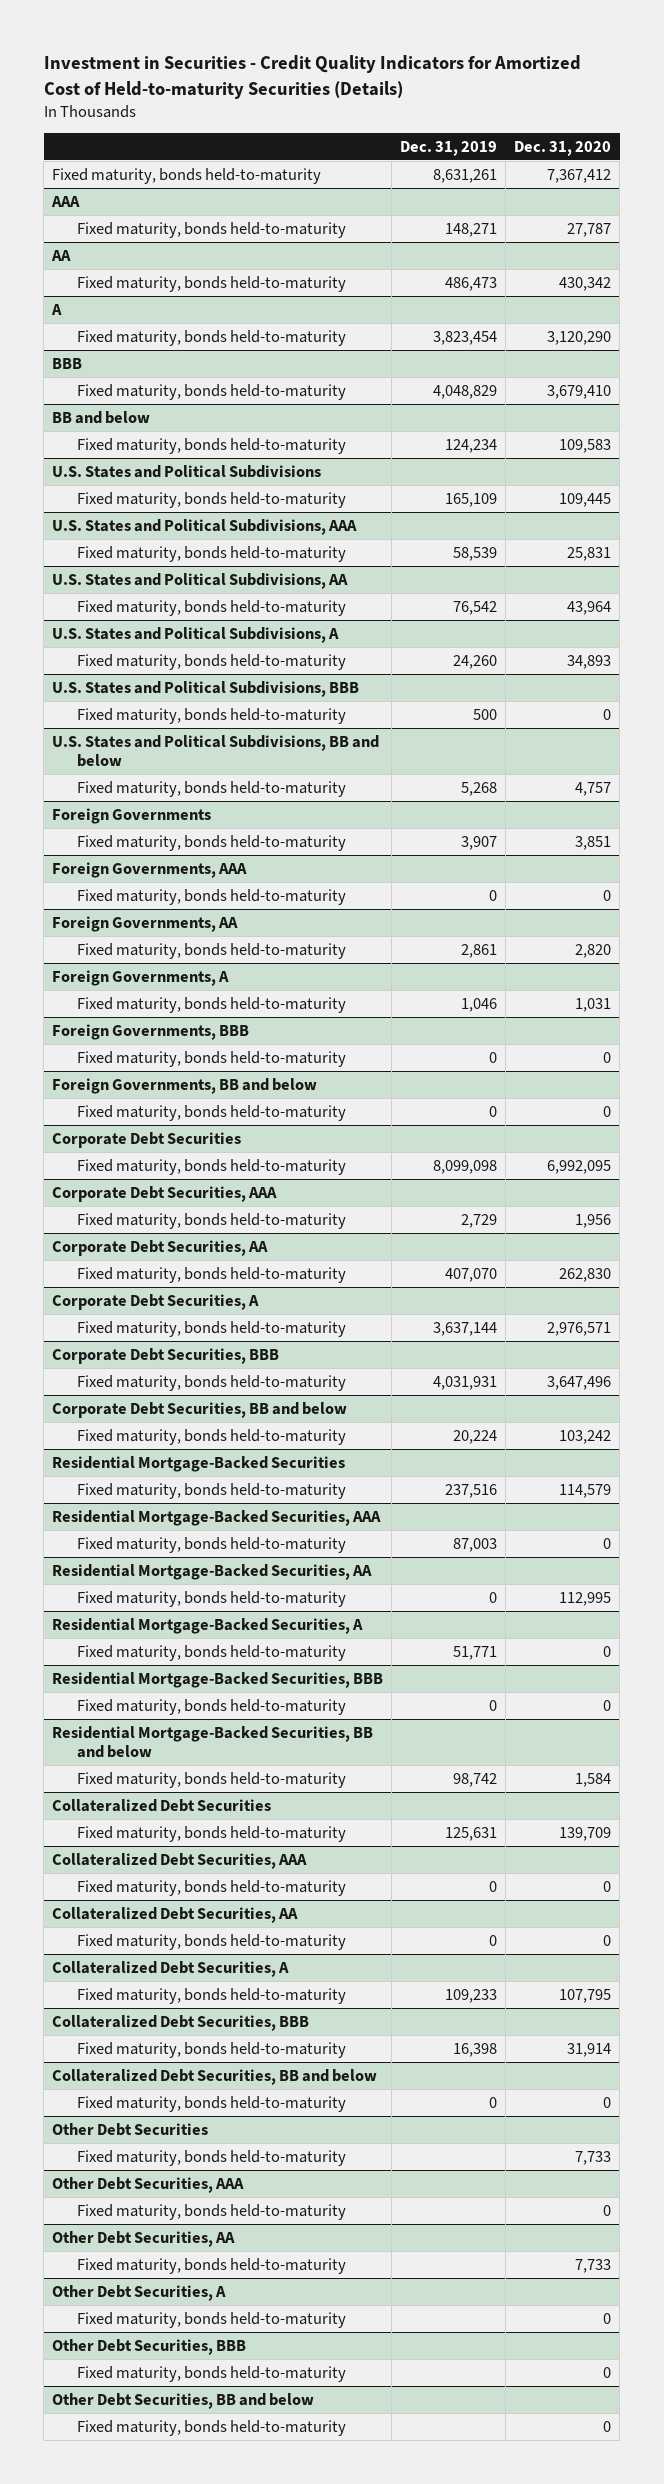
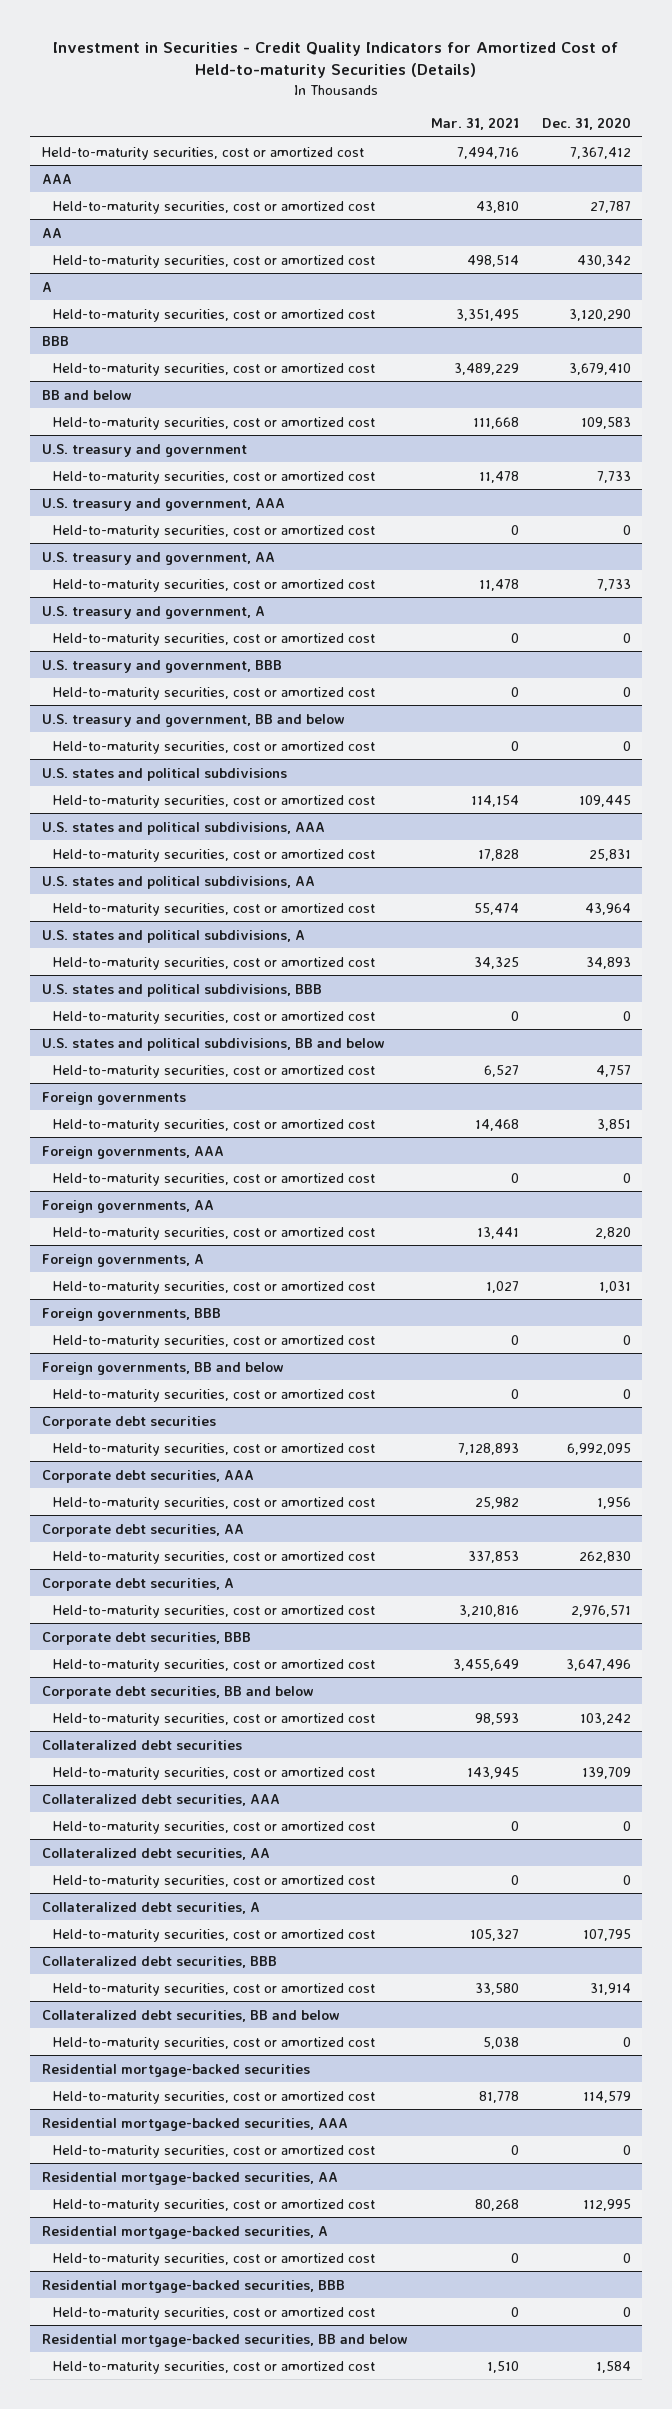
- | Dec. 31, 2019 | Dec. 31, 2020
+ | Mar. 31, 2021 | Dec. 31, 2020
- Fixed maturity, bonds held-to-maturity | 8,631,261 | 7,367,412
+ Held-to-maturity securities, cost or amortized cost | 7,494,716 | 7,367,412
@ AAA
- Fixed maturity, bonds held-to-maturity | 148,271 | 27,787
+ Held-to-maturity securities, cost or amortized cost | 43,810 | 27,787
@ AA
- Fixed maturity, bonds held-to-maturity | 486,473 | 430,342
+ Held-to-maturity securities, cost or amortized cost | 498,514 | 430,342
@ A
- Fixed maturity, bonds held-to-maturity | 3,823,454 | 3,120,290
+ Held-to-maturity securities, cost or amortized cost | 3,351,495 | 3,120,290
@ BBB
- Fixed maturity, bonds held-to-maturity | 4,048,829 | 3,679,410
+ Held-to-maturity securities, cost or amortized cost | 3,489,229 | 3,679,410
@ BB and below
- Fixed maturity, bonds held-to-maturity | 124,234 | 109,583
- U.S. States and Political Subdivisions
- Fixed maturity, bonds held-to-maturity | 165,109 | 109,445
- U.S. States and Political Subdivisions, AAA
- Fixed maturity, bonds held-to-maturity | 58,539 | 25,831
- U.S. States and Political Subdivisions, AA
- Fixed maturity, bonds held-to-maturity | 76,542 | 43,964
- U.S. States and Political Subdivisions, A
- Fixed maturity, bonds held-to-maturity | 24,260 | 34,893
- U.S. States and Political Subdivisions, BBB
- Fixed maturity, bonds held-to-maturity | 500 | 0
- U.S. States and Political Subdivisions, BB and below
- Fixed maturity, bonds held-to-maturity | 5,268 | 4,757
- Foreign Governments
- Fixed maturity, bonds held-to-maturity | 3,907 | 3,851
- Foreign Governments, AAA
- Fixed maturity, bonds held-to-maturity | 0 | 0
- Foreign Governments, AA
- Fixed maturity, bonds held-to-maturity | 2,861 | 2,820
- Foreign Governments, A
- Fixed maturity, bonds held-to-maturity | 1,046 | 1,031
- Foreign Governments, BBB
- Fixed maturity, bonds held-to-maturity | 0 | 0
- Foreign Governments, BB and below
- Fixed maturity, bonds held-to-maturity | 0 | 0
- Corporate Debt Securities
- Fixed maturity, bonds held-to-maturity | 8,099,098 | 6,992,095
- Corporate Debt Securities, AAA
- Fixed maturity, bonds held-to-maturity | 2,729 | 1,956
- Corporate Debt Securities, AA
- Fixed maturity, bonds held-to-maturity | 407,070 | 262,830
- Corporate Debt Securities, A
- Fixed maturity, bonds held-to-maturity | 3,637,144 | 2,976,571
- Corporate Debt Securities, BBB
- Fixed maturity, bonds held-to-maturity | 4,031,931 | 3,647,496
- Corporate Debt Securities, BB and below
- Fixed maturity, bonds held-to-maturity | 20,224 | 103,242
- Residential Mortgage-Backed Securities
- Fixed maturity, bonds held-to-maturity | 237,516 | 114,579
- Residential Mortgage-Backed Securities, AAA
- Fixed maturity, bonds held-to-maturity | 87,003 | 0
- Residential Mortgage-Backed Securities, AA
- Fixed maturity, bonds held-to-maturity | 0 | 112,995
- Residential Mortgage-Backed Securities, A
- Fixed maturity, bonds held-to-maturity | 51,771 | 0
- Residential Mortgage-Backed Securities, BBB
- Fixed maturity, bonds held-to-maturity | 0 | 0
- Residential Mortgage-Backed Securities, BB and below
- Fixed maturity, bonds held-to-maturity | 98,742 | 1,584
- Collateralized Debt Securities
- Fixed maturity, bonds held-to-maturity | 125,631 | 139,709
- Collateralized Debt Securities, AAA
- Fixed maturity, bonds held-to-maturity | 0 | 0
- Collateralized Debt Securities, AA
- Fixed maturity, bonds held-to-maturity | 0 | 0
- Collateralized Debt Securities, A
- Fixed maturity, bonds held-to-maturity | 109,233 | 107,795
- Collateralized Debt Securities, BBB
- Fixed maturity, bonds held-to-maturity | 16,398 | 31,914
- Collateralized Debt Securities, BB and below
- Fixed maturity, bonds held-to-maturity | 0 | 0
- Other Debt Securities
- Fixed maturity, bonds held-to-maturity | | 7,733
- Other Debt Securities, AAA
- Fixed maturity, bonds held-to-maturity | | 0
- Other Debt Securities, AA
- Fixed maturity, bonds held-to-maturity | | 7,733
- Other Debt Securities, A
- Fixed maturity, bonds held-to-maturity | | 0
- Other Debt Securities, BBB
- Fixed maturity, bonds held-to-maturity | | 0
- Other Debt Securities, BB and below
- Fixed maturity, bonds held-to-maturity | | 0
@ BB and below
+ Held-to-maturity securities, cost or amortized cost | 111,668 | 109,583
+ U.S. treasury and government
+ Held-to-maturity securities, cost or amortized cost | 11,478 | 7,733
+ U.S. treasury and government, AAA
+ Held-to-maturity securities, cost or amortized cost | 0 | 0
+ U.S. treasury and government, AA
+ Held-to-maturity securities, cost or amortized cost | 11,478 | 7,733
+ U.S. treasury and government, A
+ Held-to-maturity securities, cost or amortized cost | 0 | 0
+ U.S. treasury and government, BBB
+ Held-to-maturity securities, cost or amortized cost | 0 | 0
+ U.S. treasury and government, BB and below
+ Held-to-maturity securities, cost or amortized cost | 0 | 0
+ U.S. states and political subdivisions
+ Held-to-maturity securities, cost or amortized cost | 114,154 | 109,445
+ U.S. states and political subdivisions, AAA
+ Held-to-maturity securities, cost or amortized cost | 17,828 | 25,831
+ U.S. states and political subdivisions, AA
+ Held-to-maturity securities, cost or amortized cost | 55,474 | 43,964
+ U.S. states and political subdivisions, A
+ Held-to-maturity securities, cost or amortized cost | 34,325 | 34,893
+ U.S. states and political subdivisions, BBB
+ Held-to-maturity securities, cost or amortized cost | 0 | 0
+ U.S. states and political subdivisions, BB and below
+ Held-to-maturity securities, cost or amortized cost | 6,527 | 4,757
+ Foreign governments
+ Held-to-maturity securities, cost or amortized cost | 14,468 | 3,851
+ Foreign governments, AAA
+ Held-to-maturity securities, cost or amortized cost | 0 | 0
+ Foreign governments, AA
+ Held-to-maturity securities, cost or amortized cost | 13,441 | 2,820
+ Foreign governments, A
+ Held-to-maturity securities, cost or amortized cost | 1,027 | 1,031
+ Foreign governments, BBB
+ Held-to-maturity securities, cost or amortized cost | 0 | 0
+ Foreign governments, BB and below
+ Held-to-maturity securities, cost or amortized cost | 0 | 0
+ Corporate debt securities
+ Held-to-maturity securities, cost or amortized cost | 7,128,893 | 6,992,095
+ Corporate debt securities, AAA
+ Held-to-maturity securities, cost or amortized cost | 25,982 | 1,956
+ Corporate debt securities, AA
+ Held-to-maturity securities, cost or amortized cost | 337,853 | 262,830
+ Corporate debt securities, A
+ Held-to-maturity securities, cost or amortized cost | 3,210,816 | 2,976,571
+ Corporate debt securities, BBB
+ Held-to-maturity securities, cost or amortized cost | 3,455,649 | 3,647,496
+ Corporate debt securities, BB and below
+ Held-to-maturity securities, cost or amortized cost | 98,593 | 103,242
+ Collateralized debt securities
+ Held-to-maturity securities, cost or amortized cost | 143,945 | 139,709
+ Collateralized debt securities, AAA
+ Held-to-maturity securities, cost or amortized cost | 0 | 0
+ Collateralized debt securities, AA
+ Held-to-maturity securities, cost or amortized cost | 0 | 0
+ Collateralized debt securities, A
+ Held-to-maturity securities, cost or amortized cost | 105,327 | 107,795
+ Collateralized debt securities, BBB
+ Held-to-maturity securities, cost or amortized cost | 33,580 | 31,914
+ Collateralized debt securities, BB and below
+ Held-to-maturity securities, cost or amortized cost | 5,038 | 0
+ Residential mortgage-backed securities
+ Held-to-maturity securities, cost or amortized cost | 81,778 | 114,579
+ Residential mortgage-backed securities, AAA
+ Held-to-maturity securities, cost or amortized cost | 0 | 0
+ Residential mortgage-backed securities, AA
+ Held-to-maturity securities, cost or amortized cost | 80,268 | 112,995
+ Residential mortgage-backed securities, A
+ Held-to-maturity securities, cost or amortized cost | 0 | 0
+ Residential mortgage-backed securities, BBB
+ Held-to-maturity securities, cost or amortized cost | 0 | 0
+ Residential mortgage-backed securities, BB and below
+ Held-to-maturity securities, cost or amortized cost | 1,510 | 1,584

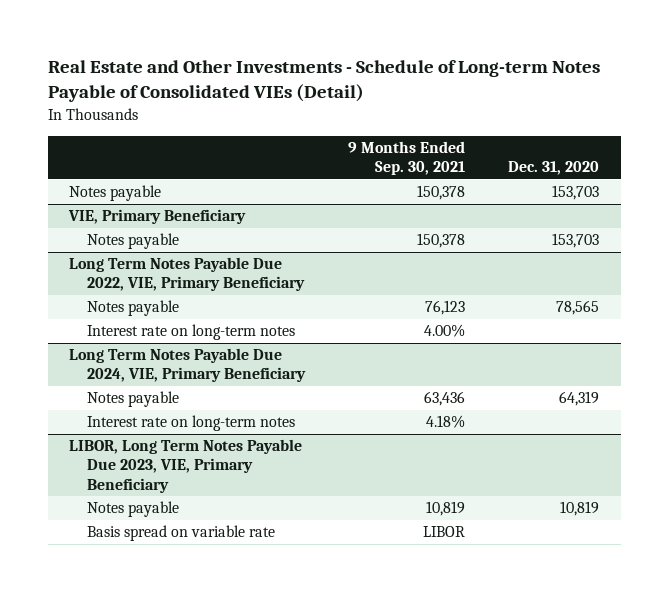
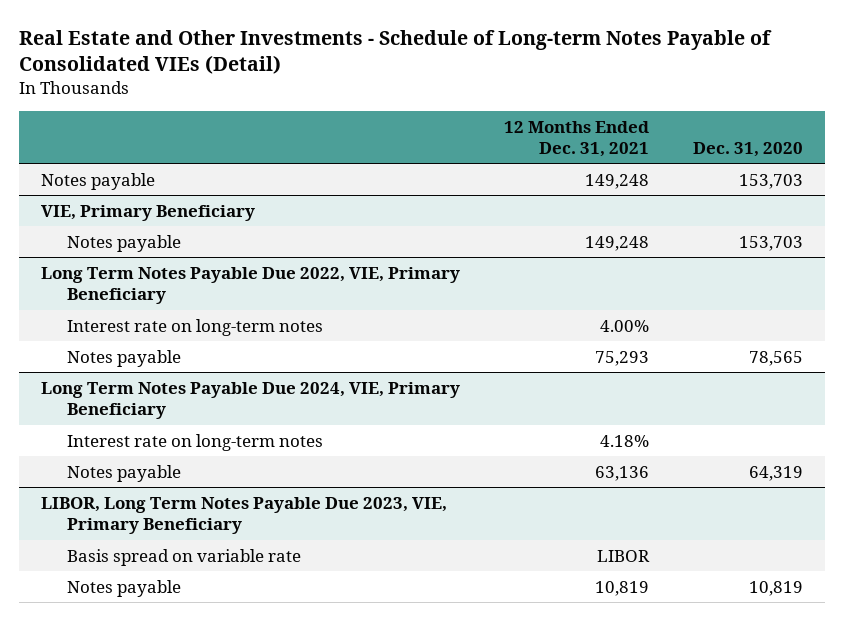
- | 9 Months Ended Sep. 30, 2021 | Dec. 31, 2020
+ | 12 Months Ended Dec. 31, 2021 | Dec. 31, 2020
@ Long Term Notes Payable Due 2022, VIE, Primary Beneficiary
moved down: Notes payable | 75,293 | 78,565
@ Long Term Notes Payable Due 2024, VIE, Primary Beneficiary
moved down: Notes payable | 63,136 | 64,319
@ LIBOR, Long Term Notes Payable Due 2023, VIE, Primary Beneficiary
moved down: Notes payable | 10,819 | 10,819

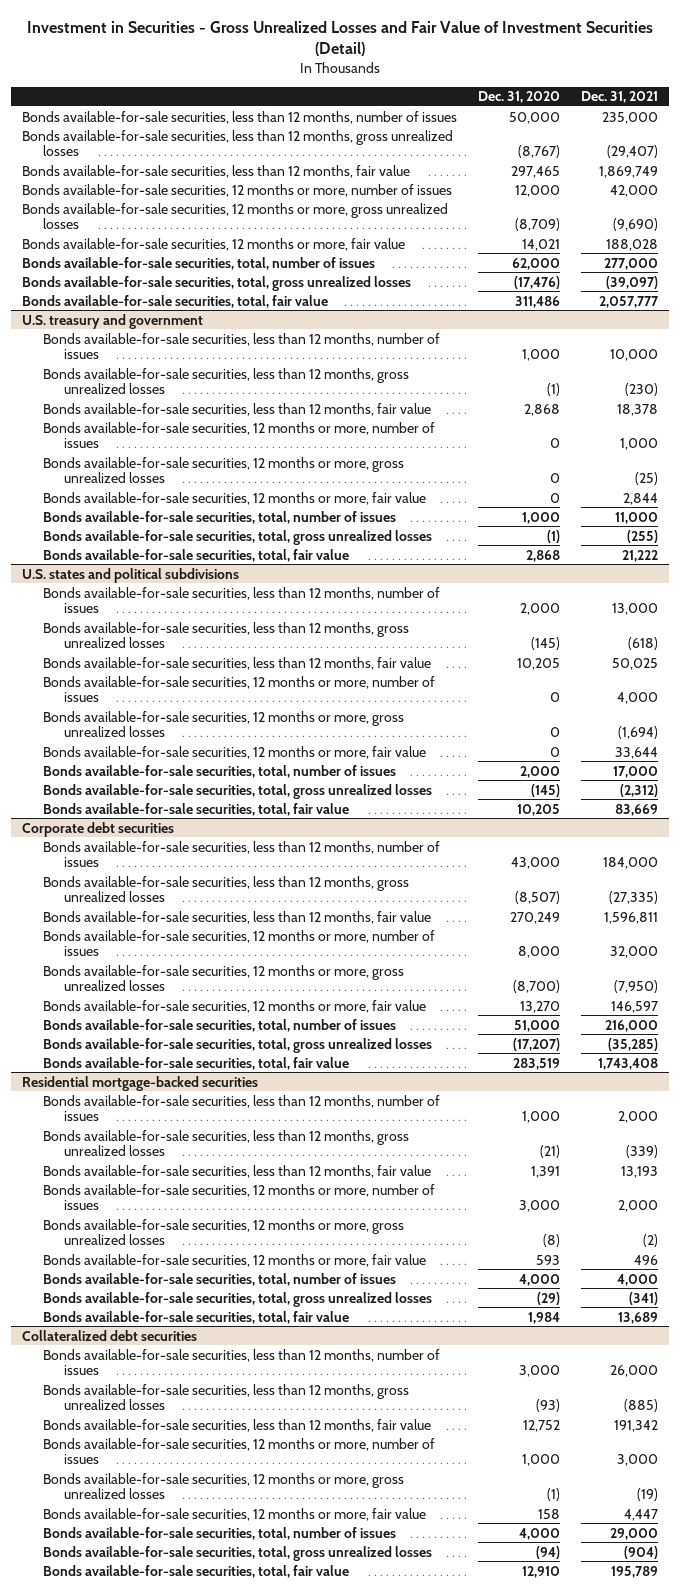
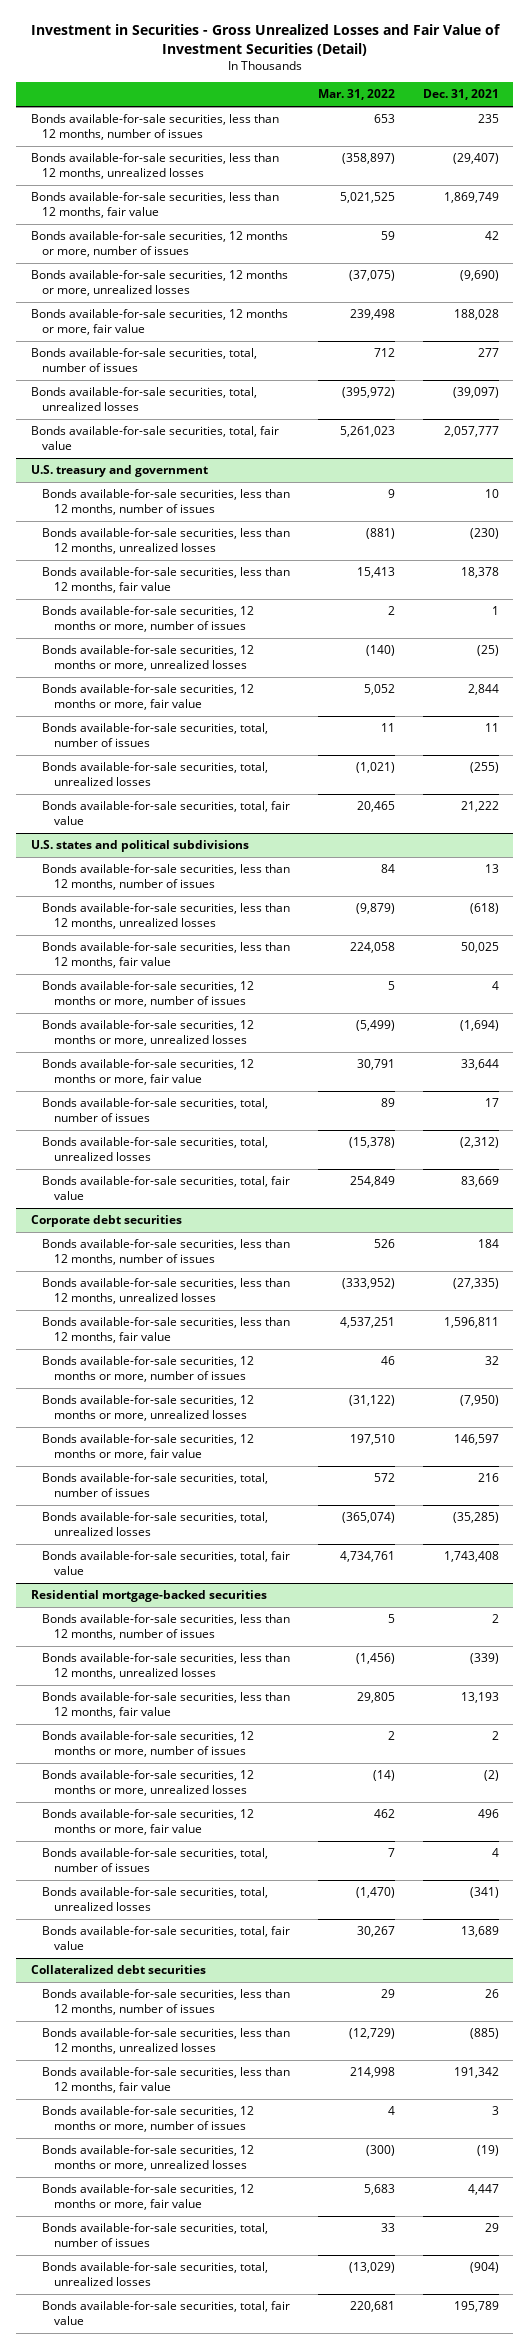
- | Dec. 31, 2020 | Dec. 31, 2021
+ | Mar. 31, 2022 | Dec. 31, 2021
- Bonds available-for-sale securities, less than 12 months, number of issues | 50,000 | 235,000
- Bonds available-for-sale securities, less than 12 months, gross unrealized losses | (8,767) | (29,407)
+ Bonds available-for-sale securities, less than 12 months, number of issues | 653 | 235
+ Bonds available-for-sale securities, less than 12 months, unrealized losses | (358,897) | (29,407)
- Bonds available-for-sale securities, 12 months or more, number of issues | 12,000 | 42,000
- Bonds available-for-sale securities, 12 months or more, gross unrealized losses | (8,709) | (9,690)
+ Bonds available-for-sale securities, 12 months or more, number of issues | 59 | 42
+ Bonds available-for-sale securities, 12 months or more, unrealized losses | (37,075) | (9,690)
- Bonds available-for-sale securities, total, number of issues | 62,000 | 277,000
- Bonds available-for-sale securities, total, gross unrealized losses | (17,476) | (39,097)
+ Bonds available-for-sale securities, total, number of issues | 712 | 277
+ Bonds available-for-sale securities, total, unrealized losses | (395,972) | (39,097)
@ U.S. treasury and government
- Bonds available-for-sale securities, less than 12 months, number of issues | 1,000 | 10,000
- Bonds available-for-sale securities, less than 12 months, gross unrealized losses | (1) | (230)
+ Bonds available-for-sale securities, less than 12 months, number of issues | 9 | 10
+ Bonds available-for-sale securities, less than 12 months, unrealized losses | (881) | (230)
- Bonds available-for-sale securities, 12 months or more, number of issues | 0 | 1,000
- Bonds available-for-sale securities, 12 months or more, gross unrealized losses | 0 | (25)
+ Bonds available-for-sale securities, 12 months or more, number of issues | 2 | 1
+ Bonds available-for-sale securities, 12 months or more, unrealized losses | (140) | (25)
- Bonds available-for-sale securities, total, number of issues | 1,000 | 11,000
- Bonds available-for-sale securities, total, gross unrealized losses | (1) | (255)
+ Bonds available-for-sale securities, total, number of issues | 11 | 11
+ Bonds available-for-sale securities, total, unrealized losses | (1,021) | (255)
@ U.S. states and political subdivisions
- Bonds available-for-sale securities, less than 12 months, number of issues | 2,000 | 13,000
- Bonds available-for-sale securities, less than 12 months, gross unrealized losses | (145) | (618)
+ Bonds available-for-sale securities, less than 12 months, number of issues | 84 | 13
+ Bonds available-for-sale securities, less than 12 months, unrealized losses | (9,879) | (618)
- Bonds available-for-sale securities, 12 months or more, number of issues | 0 | 4,000
- Bonds available-for-sale securities, 12 months or more, gross unrealized losses | 0 | (1,694)
+ Bonds available-for-sale securities, 12 months or more, number of issues | 5 | 4
+ Bonds available-for-sale securities, 12 months or more, unrealized losses | (5,499) | (1,694)
- Bonds available-for-sale securities, total, number of issues | 2,000 | 17,000
- Bonds available-for-sale securities, total, gross unrealized losses | (145) | (2,312)
+ Bonds available-for-sale securities, total, number of issues | 89 | 17
+ Bonds available-for-sale securities, total, unrealized losses | (15,378) | (2,312)
@ Corporate debt securities
- Bonds available-for-sale securities, less than 12 months, number of issues | 43,000 | 184,000
- Bonds available-for-sale securities, less than 12 months, gross unrealized losses | (8,507) | (27,335)
+ Bonds available-for-sale securities, less than 12 months, number of issues | 526 | 184
+ Bonds available-for-sale securities, less than 12 months, unrealized losses | (333,952) | (27,335)
- Bonds available-for-sale securities, 12 months or more, number of issues | 8,000 | 32,000
- Bonds available-for-sale securities, 12 months or more, gross unrealized losses | (8,700) | (7,950)
+ Bonds available-for-sale securities, 12 months or more, number of issues | 46 | 32
+ Bonds available-for-sale securities, 12 months or more, unrealized losses | (31,122) | (7,950)
- Bonds available-for-sale securities, total, number of issues | 51,000 | 216,000
- Bonds available-for-sale securities, total, gross unrealized losses | (17,207) | (35,285)
+ Bonds available-for-sale securities, total, number of issues | 572 | 216
+ Bonds available-for-sale securities, total, unrealized losses | (365,074) | (35,285)
@ Residential mortgage-backed securities
- Bonds available-for-sale securities, less than 12 months, number of issues | 1,000 | 2,000
- Bonds available-for-sale securities, less than 12 months, gross unrealized losses | (21) | (339)
+ Bonds available-for-sale securities, less than 12 months, number of issues | 5 | 2
+ Bonds available-for-sale securities, less than 12 months, unrealized losses | (1,456) | (339)
- Bonds available-for-sale securities, 12 months or more, number of issues | 3,000 | 2,000
- Bonds available-for-sale securities, 12 months or more, gross unrealized losses | (8) | (2)
+ Bonds available-for-sale securities, 12 months or more, number of issues | 2 | 2
+ Bonds available-for-sale securities, 12 months or more, unrealized losses | (14) | (2)
- Bonds available-for-sale securities, total, number of issues | 4,000 | 4,000
- Bonds available-for-sale securities, total, gross unrealized losses | (29) | (341)
+ Bonds available-for-sale securities, total, number of issues | 7 | 4
+ Bonds available-for-sale securities, total, unrealized losses | (1,470) | (341)
@ Collateralized debt securities
- Bonds available-for-sale securities, less than 12 months, number of issues | 3,000 | 26,000
- Bonds available-for-sale securities, less than 12 months, gross unrealized losses | (93) | (885)
+ Bonds available-for-sale securities, less than 12 months, number of issues | 29 | 26
+ Bonds available-for-sale securities, less than 12 months, unrealized losses | (12,729) | (885)
- Bonds available-for-sale securities, 12 months or more, number of issues | 1,000 | 3,000
- Bonds available-for-sale securities, 12 months or more, gross unrealized losses | (1) | (19)
+ Bonds available-for-sale securities, 12 months or more, number of issues | 4 | 3
+ Bonds available-for-sale securities, 12 months or more, unrealized losses | (300) | (19)
- Bonds available-for-sale securities, total, number of issues | 4,000 | 29,000
- Bonds available-for-sale securities, total, gross unrealized losses | (94) | (904)
+ Bonds available-for-sale securities, total, number of issues | 33 | 29
+ Bonds available-for-sale securities, total, unrealized losses | (13,029) | (904)

